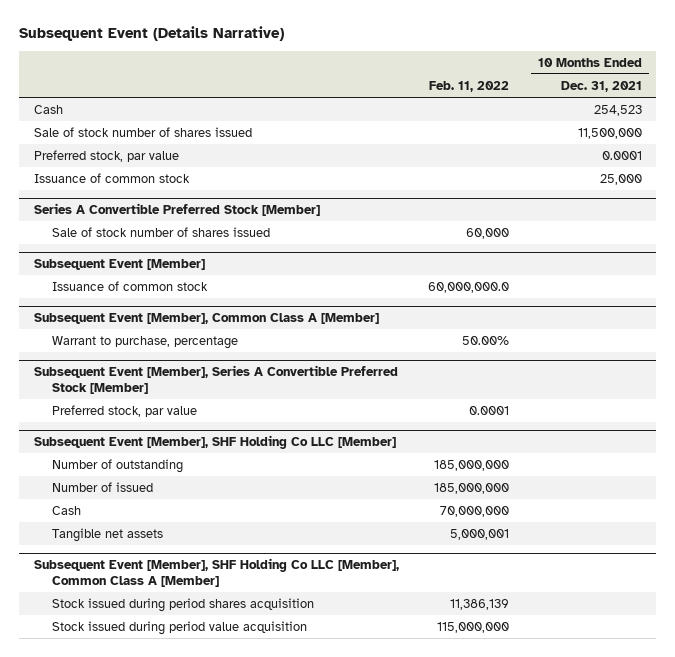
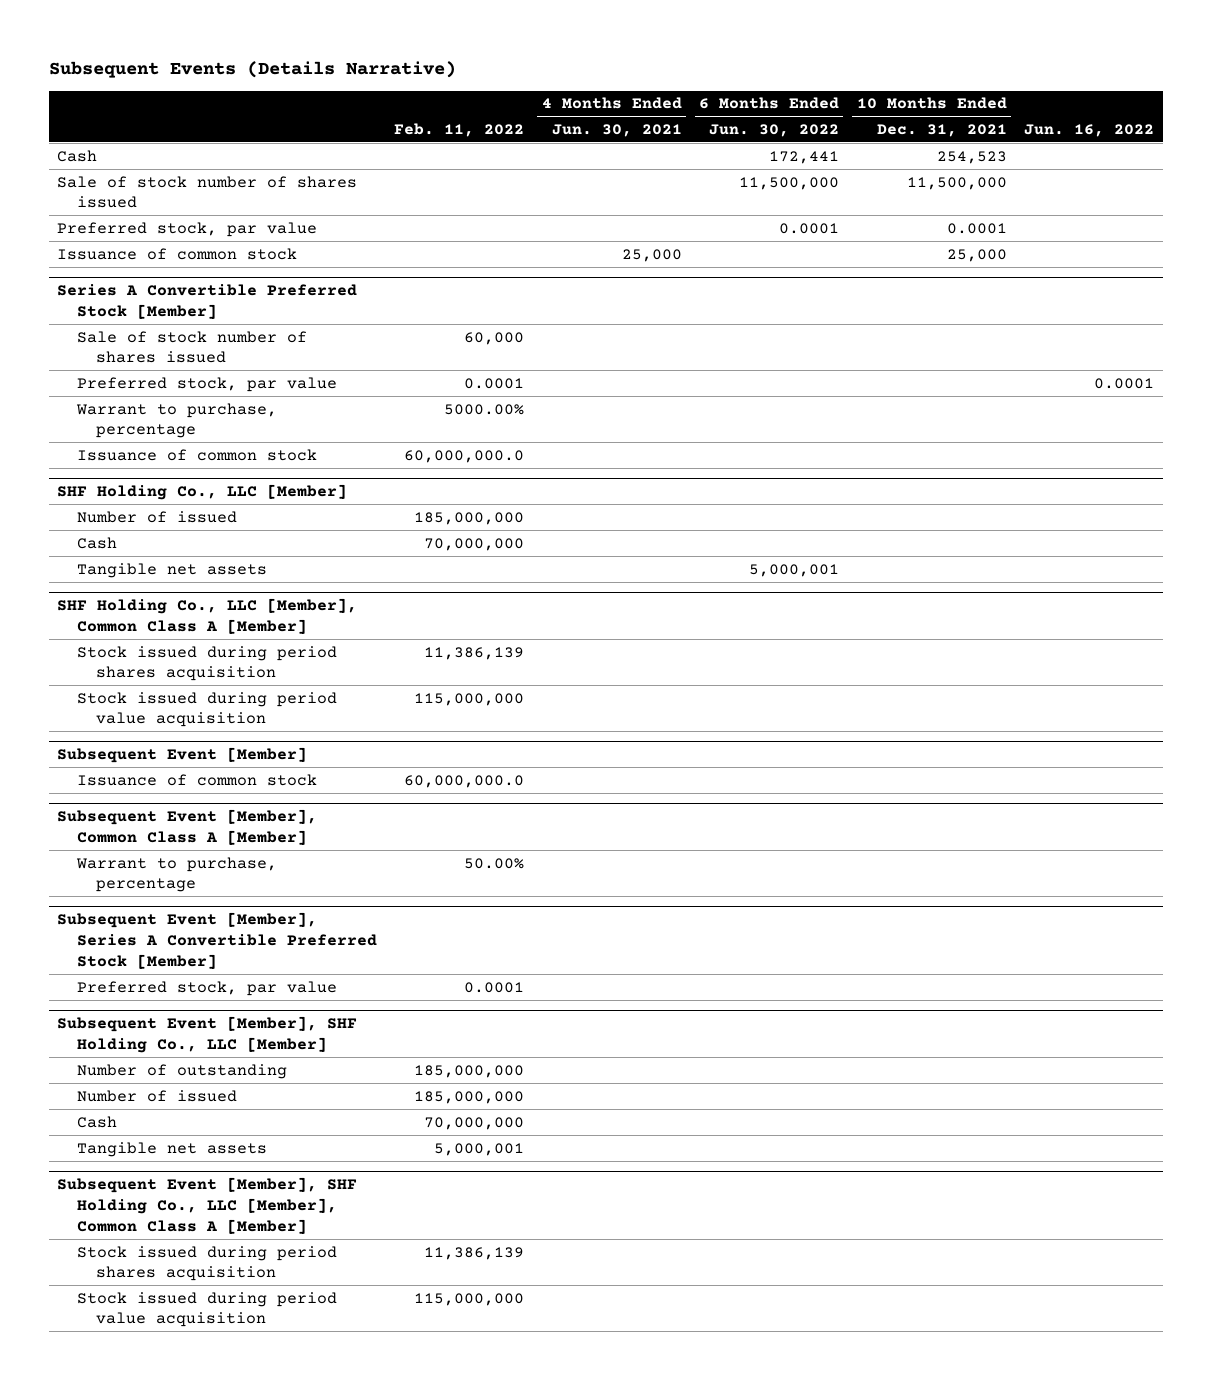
- Subsequent Event (Details Narrative)
+ Subsequent Events (Details Narrative)
- | Feb. 11, 2022 | 10 Months Ended Dec. 31, 2021
+ | Feb. 11, 2022 | 4 Months Ended Jun. 30, 2021 | 6 Months Ended Jun. 30, 2022 | 10 Months Ended Dec. 31, 2021 | Jun. 16, 2022
@ Series A Convertible Preferred Stock [Member]
+ Preferred stock, par value | 0.0001 | | | | 0.0001
+ Warrant to purchase, percentage | 5000.00% | | | |
+ Issuance of common stock | 60,000,000.0 | | | |
+ SHF Holding Co., LLC [Member]
+ Number of issued | 185,000,000 | | | |
+ Cash | 70,000,000 | | | |
+ Tangible net assets | | | 5,000,001 | |
+ SHF Holding Co., LLC [Member], Common Class A [Member]
+ Stock issued during period shares acquisition | 11,386,139 | | | |
+ Stock issued during period value acquisition | 115,000,000 | | | |
- Subsequent Event [Member], SHF Holding Co LLC [Member]
+ Subsequent Event [Member], SHF Holding Co., LLC [Member]
- Subsequent Event [Member], SHF Holding Co LLC [Member], Common Class A [Member]
+ Subsequent Event [Member], SHF Holding Co., LLC [Member], Common Class A [Member]

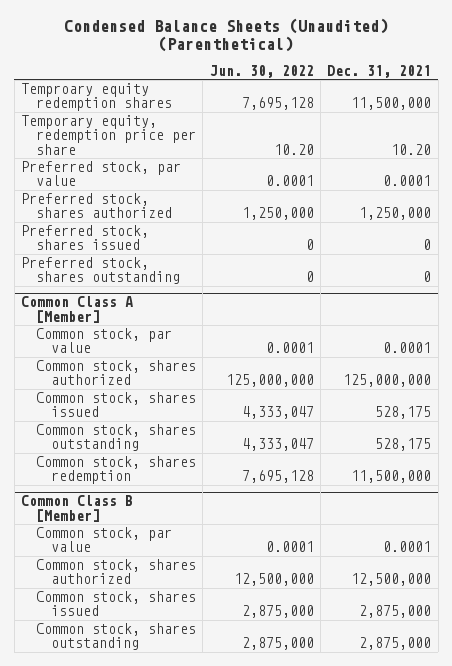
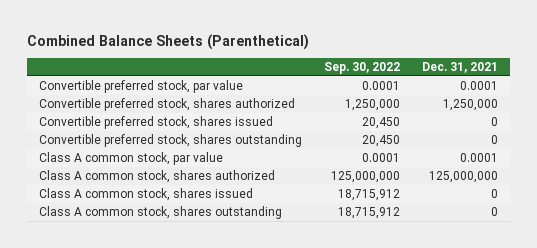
- Condensed Balance Sheets (Unaudited) (Parenthetical)
+ Combined Balance Sheets (Parenthetical)
- | Jun. 30, 2022 | Dec. 31, 2021
+ | Sep. 30, 2022 | Dec. 31, 2021
- Temproary equity redemption shares | 7,695,128 | 11,500,000
- Temporary equity, redemption price per share | 10.20 | 10.20
- Preferred stock, par value | 0.0001 | 0.0001
- Preferred stock, shares authorized | 1,250,000 | 1,250,000
- Preferred stock, shares issued | 0 | 0
- Preferred stock, shares outstanding | 0 | 0
- Common Class A [Member]
- Common stock, par value | 0.0001 | 0.0001
- Common stock, shares authorized | 125,000,000 | 125,000,000
- Common stock, shares issued | 4,333,047 | 528,175
- Common stock, shares outstanding | 4,333,047 | 528,175
- Common stock, shares redemption | 7,695,128 | 11,500,000
- Common Class B [Member]
- Common stock, par value | 0.0001 | 0.0001
- Common stock, shares authorized | 12,500,000 | 12,500,000
- Common stock, shares issued | 2,875,000 | 2,875,000
- Common stock, shares outstanding | 2,875,000 | 2,875,000
+ Convertible preferred stock, par value | 0.0001 | 0.0001
+ Convertible preferred stock, shares authorized | 1,250,000 | 1,250,000
+ Convertible preferred stock, shares issued | 20,450 | 0
+ Convertible preferred stock, shares outstanding | 20,450 | 0
+ Class A common stock, par value | 0.0001 | 0.0001
+ Class A common stock, shares authorized | 125,000,000 | 125,000,000
+ Class A common stock, shares issued | 18,715,912 | 0
+ Class A common stock, shares outstanding | 18,715,912 | 0

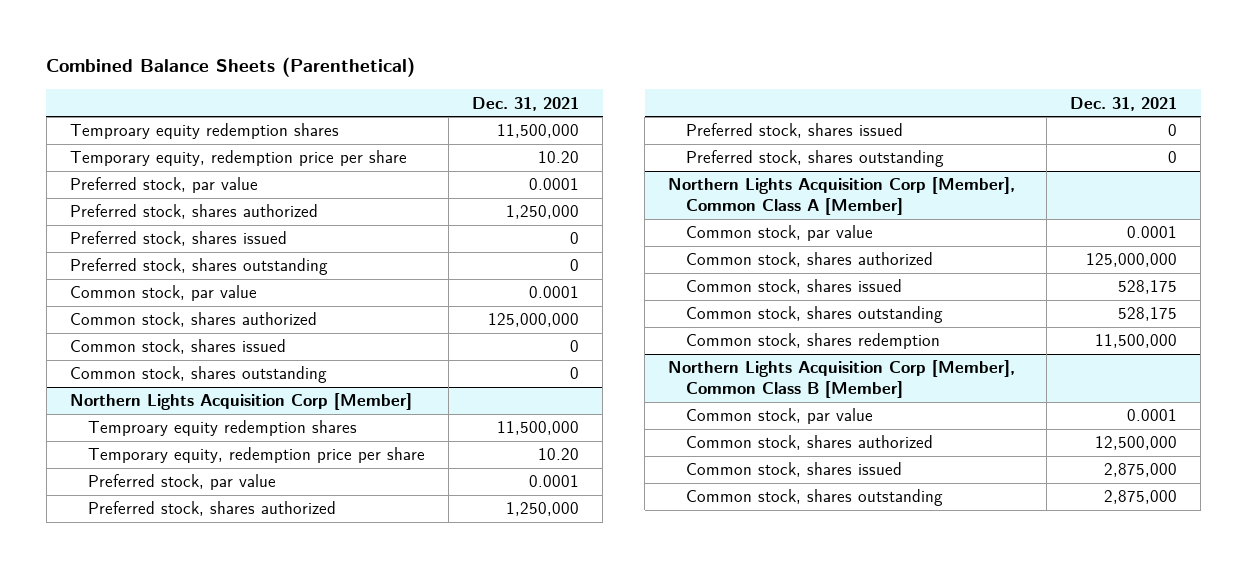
- | Sep. 30, 2022 | Dec. 31, 2021
+ | Dec. 31, 2021
- Convertible preferred stock, par value | 0.0001 | 0.0001
- Convertible preferred stock, shares authorized | 1,250,000 | 1,250,000
- Convertible preferred stock, shares issued | 20,450 | 0
- Convertible preferred stock, shares outstanding | 20,450 | 0
- Class A common stock, par value | 0.0001 | 0.0001
- Class A common stock, shares authorized | 125,000,000 | 125,000,000
- Class A common stock, shares issued | 18,715,912 | 0
- Class A common stock, shares outstanding | 18,715,912 | 0
+ Temproary equity redemption shares | 11,500,000
+ Temporary equity, redemption price per share | 10.20
+ Preferred stock, par value | 0.0001
+ Preferred stock, shares authorized | 1,250,000
+ Preferred stock, shares issued | 0
+ Preferred stock, shares outstanding | 0
+ Common stock, par value | 0.0001
+ Common stock, shares authorized | 125,000,000
+ Common stock, shares issued | 0
+ Common stock, shares outstanding | 0
+ Northern Lights Acquisition Corp [Member]
+ Temproary equity redemption shares | 11,500,000
+ Temporary equity, redemption price per share | 10.20
+ Preferred stock, par value | 0.0001
+ Preferred stock, shares authorized | 1,250,000
+ Preferred stock, shares issued | 0
+ Preferred stock, shares outstanding | 0
+ Northern Lights Acquisition Corp [Member], Common Class A [Member]
+ Common stock, par value | 0.0001
+ Common stock, shares authorized | 125,000,000
+ Common stock, shares issued | 528,175
+ Common stock, shares outstanding | 528,175
+ Common stock, shares redemption | 11,500,000
+ Northern Lights Acquisition Corp [Member], Common Class B [Member]
+ Common stock, par value | 0.0001
+ Common stock, shares authorized | 12,500,000
+ Common stock, shares issued | 2,875,000
+ Common stock, shares outstanding | 2,875,000

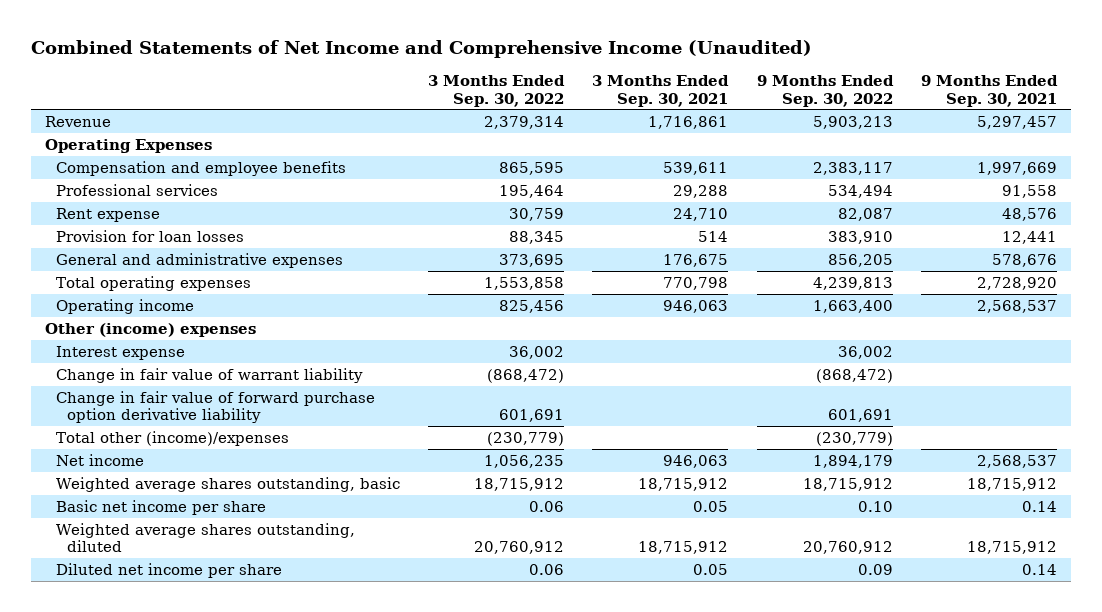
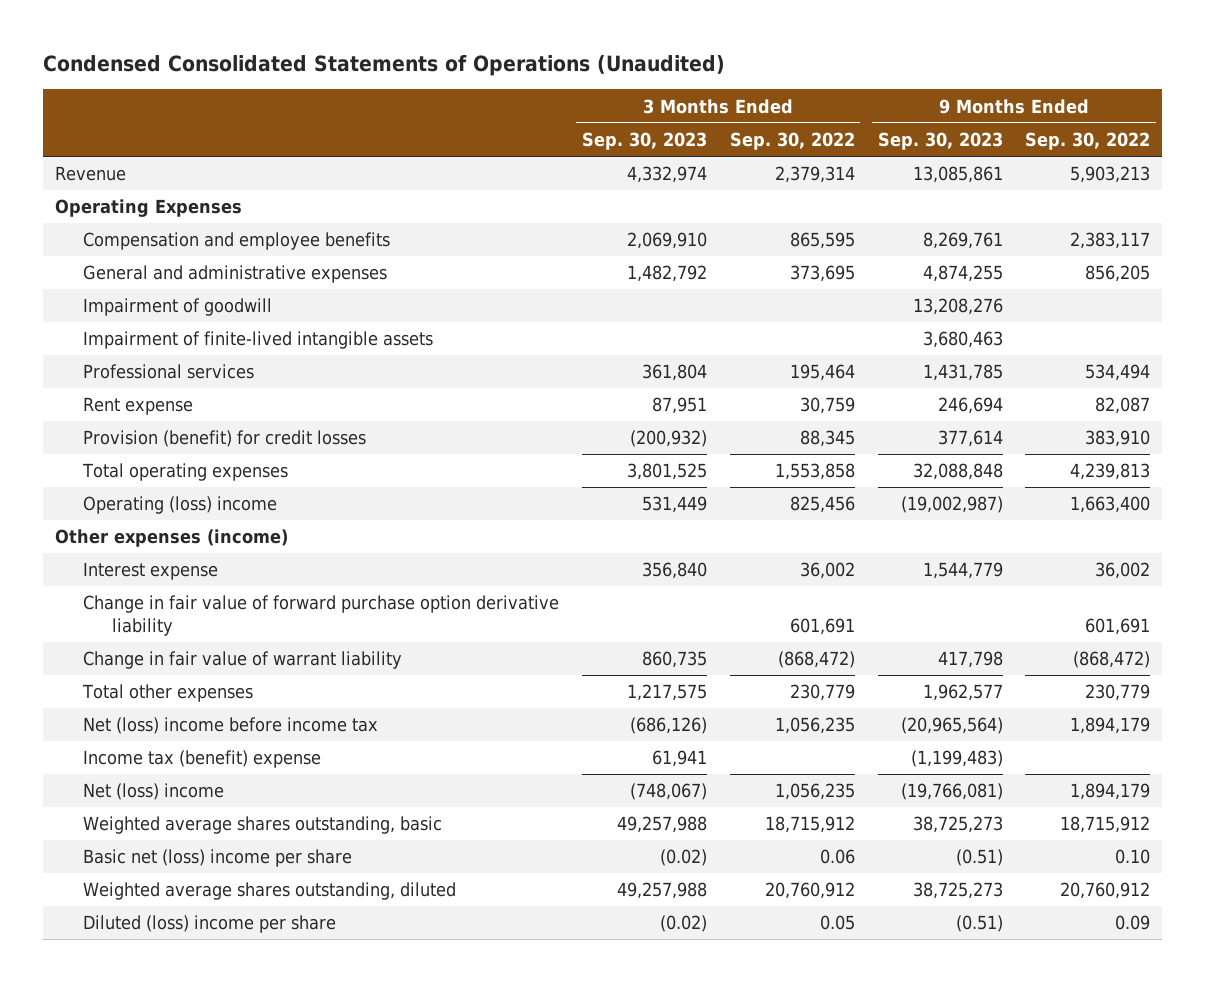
- Combined Statements of Net Income and Comprehensive Income (Unaudited)
+ Condensed Consolidated Statements of Operations (Unaudited)
- | 3 Months Ended Sep. 30, 2022 | 3 Months Ended Sep. 30, 2021 | 9 Months Ended Sep. 30, 2022 | 9 Months Ended Sep. 30, 2021
+ | 3 Months Ended Sep. 30, 2023 | 3 Months Ended Sep. 30, 2022 | 9 Months Ended Sep. 30, 2023 | 9 Months Ended Sep. 30, 2022
moved up: General and administrative expenses | 1,482,792 | 373,695 | 4,874,255 | 856,205
+ Impairment of goodwill | | | 13,208,276 |
+ Impairment of finite-lived intangible assets | | | 3,680,463 |
- Provision for loan losses | 88,345 | 514 | 383,910 | 12,441
+ Provision (benefit) for credit losses | (200,932) | 88,345 | 377,614 | 383,910
- Operating income | 825,456 | 946,063 | 1,663,400 | 2,568,537
- Other (income) expenses
+ Operating (loss) income | 531,449 | 825,456 | (19,002,987) | 1,663,400
+ Other expenses (income)
- Total other (income)/expenses | (230,779) | | (230,779) |
- Net income | 1,056,235 | 946,063 | 1,894,179 | 2,568,537
moved down: Change in fair value of warrant liability | 860,735 | (868,472) | 417,798 | (868,472)
+ Total other expenses | 1,217,575 | 230,779 | 1,962,577 | 230,779
+ Net (loss) income before income tax | (686,126) | 1,056,235 | (20,965,564) | 1,894,179
+ Income tax (benefit) expense | 61,941 | | (1,199,483) |
+ Net (loss) income | (748,067) | 1,056,235 | (19,766,081) | 1,894,179
- Basic net income per share | 0.06 | 0.05 | 0.10 | 0.14
+ Basic net (loss) income per share | (0.02) | 0.06 | (0.51) | 0.10
- Diluted net income per share | 0.06 | 0.05 | 0.09 | 0.14
+ Diluted (loss) income per share | (0.02) | 0.05 | (0.51) | 0.09

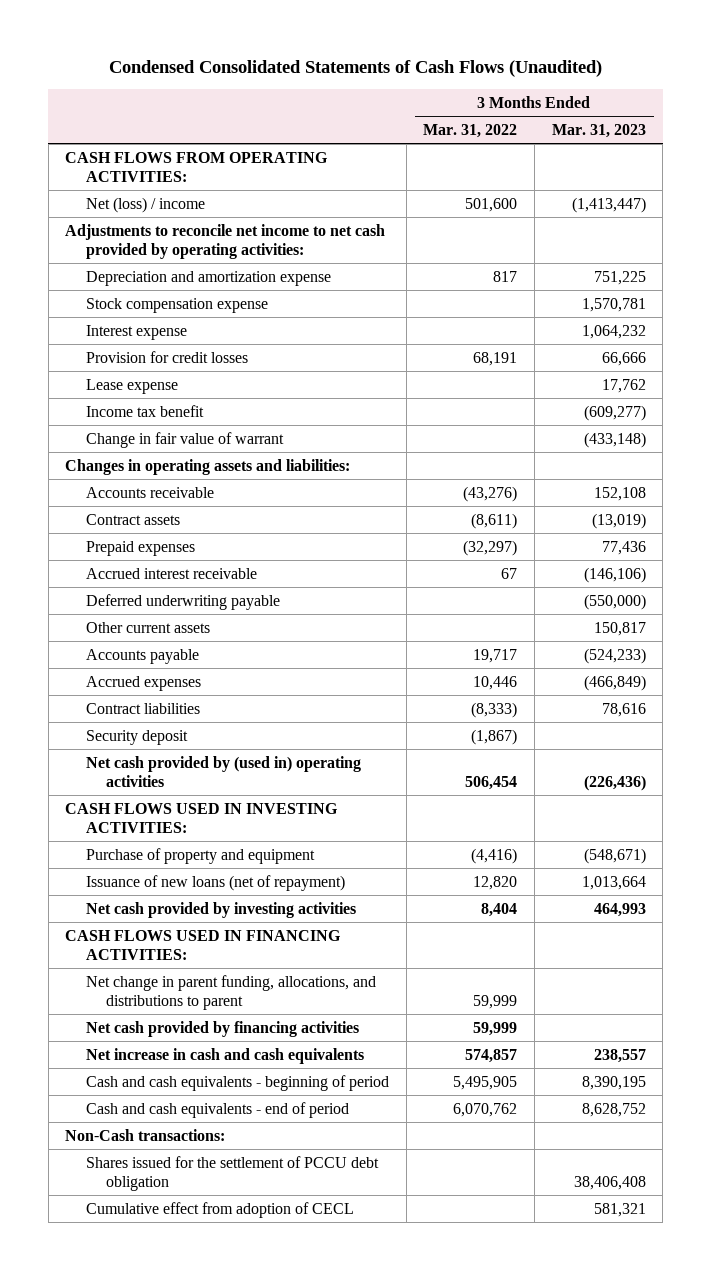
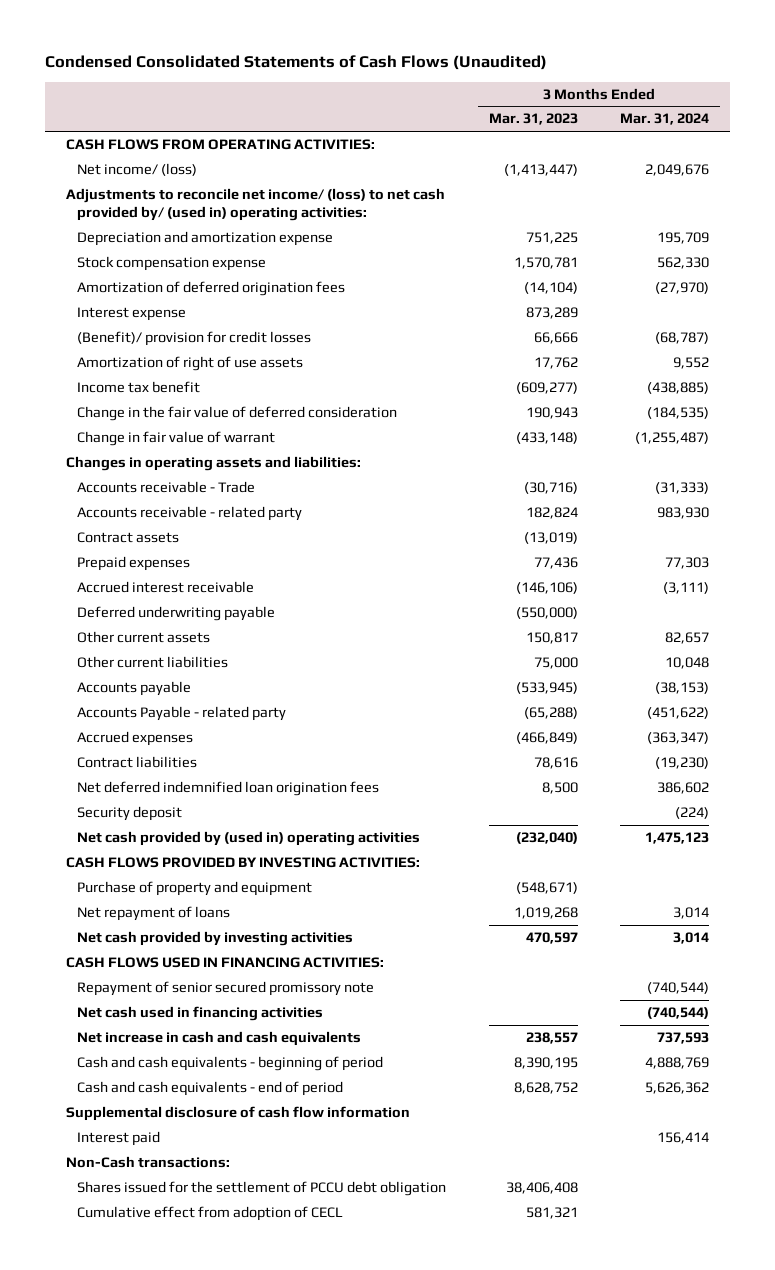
- | 3 Months Ended Mar. 31, 2022 | 3 Months Ended Mar. 31, 2023
+ | 3 Months Ended Mar. 31, 2023 | 3 Months Ended Mar. 31, 2024
- Net (loss) / income | 501,600 | (1,413,447)
- Adjustments to reconcile net income to net cash provided by operating activities:
+ Net income/ (loss) | (1,413,447) | 2,049,676
+ Adjustments to reconcile net income/ (loss) to net cash provided by/ (used in) operating activities:
- Interest expense | | 1,064,232
- Provision for credit losses | 68,191 | 66,666
- Lease expense | | 17,762
+ Amortization of deferred origination fees | (14,104) | (27,970)
+ Interest expense | 873,289 |
+ (Benefit)/ provision for credit losses | 66,666 | (68,787)
+ Amortization of right of use assets | 17,762 | 9,552
+ Change in the fair value of deferred consideration | 190,943 | (184,535)
- Accounts receivable | (43,276) | 152,108
+ Accounts receivable - Trade | (30,716) | (31,333)
+ Accounts receivable - related party | 182,824 | 983,930
- Accounts payable | 19,717 | (524,233)
+ Other current liabilities | 75,000 | 10,048
+ Accounts payable | (533,945) | (38,153)
+ Accounts Payable - related party | (65,288) | (451,622)
+ Net deferred indemnified loan origination fees | 8,500 | 386,602
- Net cash provided by (used in) operating activities | 506,454 | (226,436)
- CASH FLOWS USED IN INVESTING ACTIVITIES:
+ Net cash provided by (used in) operating activities | (232,040) | 1,475,123
+ CASH FLOWS PROVIDED BY INVESTING ACTIVITIES:
- Issuance of new loans (net of repayment) | 12,820 | 1,013,664
- Net cash provided by investing activities | 8,404 | 464,993
+ Net repayment of loans | 1,019,268 | 3,014
+ Net cash provided by investing activities | 470,597 | 3,014
- Net change in parent funding, allocations, and distributions to parent | 59,999 |
- Net cash provided by financing activities | 59,999 |
+ Repayment of senior secured promissory note | | (740,544)
+ Net cash used in financing activities | | (740,544)
+ Supplemental disclosure of cash flow information
+ Interest paid | | 156,414

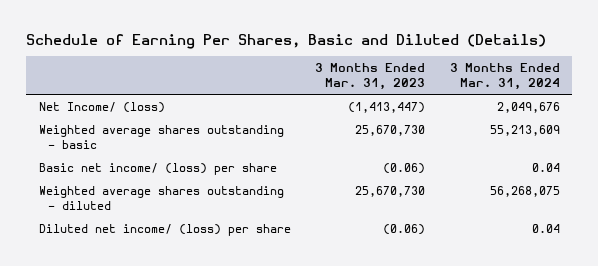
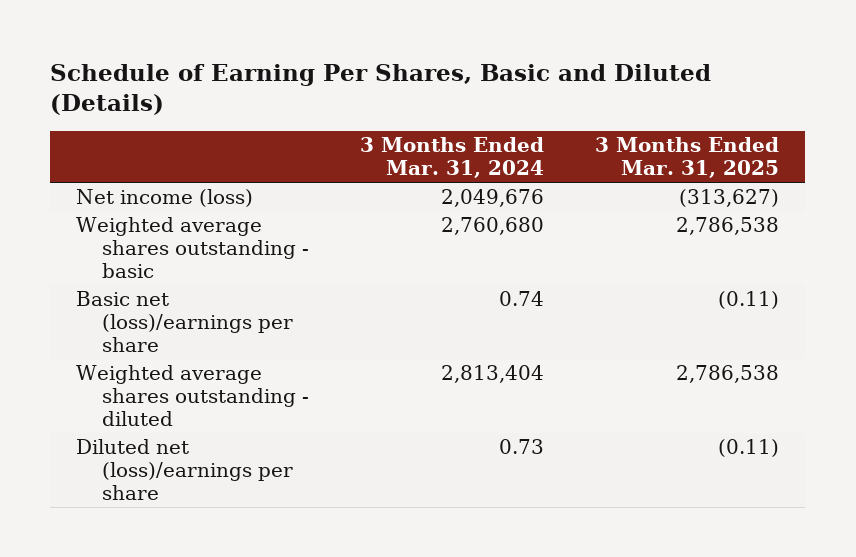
- | 3 Months Ended Mar. 31, 2023 | 3 Months Ended Mar. 31, 2024
+ | 3 Months Ended Mar. 31, 2024 | 3 Months Ended Mar. 31, 2025
- Net Income/ (loss) | (1,413,447) | 2,049,676
- Weighted average shares outstanding - basic | 25,670,730 | 55,213,609
- Basic net income/ (loss) per share | (0.06) | 0.04
- Weighted average shares outstanding - diluted | 25,670,730 | 56,268,075
- Diluted net income/ (loss) per share | (0.06) | 0.04
+ Net income (loss) | 2,049,676 | (313,627)
+ Weighted average shares outstanding - basic | 2,760,680 | 2,786,538
+ Basic net (loss)/earnings per share | 0.74 | (0.11)
+ Weighted average shares outstanding - diluted | 2,813,404 | 2,786,538
+ Diluted net (loss)/earnings per share | 0.73 | (0.11)

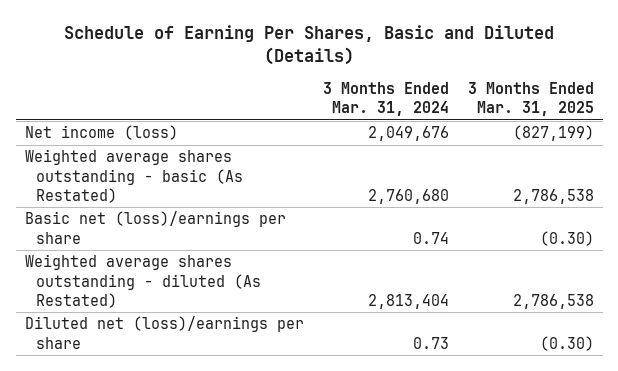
- Net income (loss) | 2,049,676 | (313,627)
- Weighted average shares outstanding - basic | 2,760,680 | 2,786,538
- Basic net (loss)/earnings per share | 0.74 | (0.11)
- Weighted average shares outstanding - diluted | 2,813,404 | 2,786,538
- Diluted net (loss)/earnings per share | 0.73 | (0.11)
+ Net income (loss) | 2,049,676 | (827,199)
+ Weighted average shares outstanding - basic (As Restated) | 2,760,680 | 2,786,538
+ Basic net (loss)/earnings per share | 0.74 | (0.30)
+ Weighted average shares outstanding - diluted (As Restated) | 2,813,404 | 2,786,538
+ Diluted net (loss)/earnings per share | 0.73 | (0.30)

